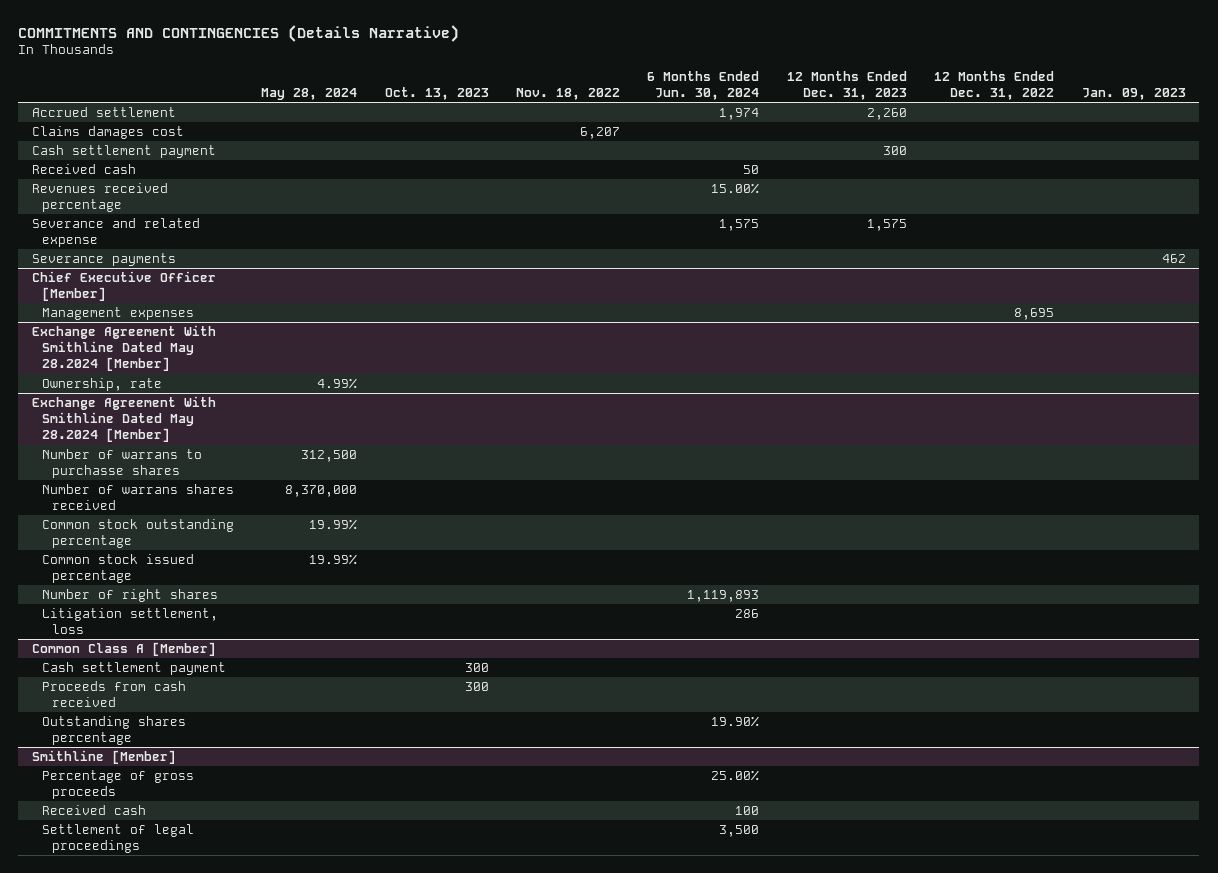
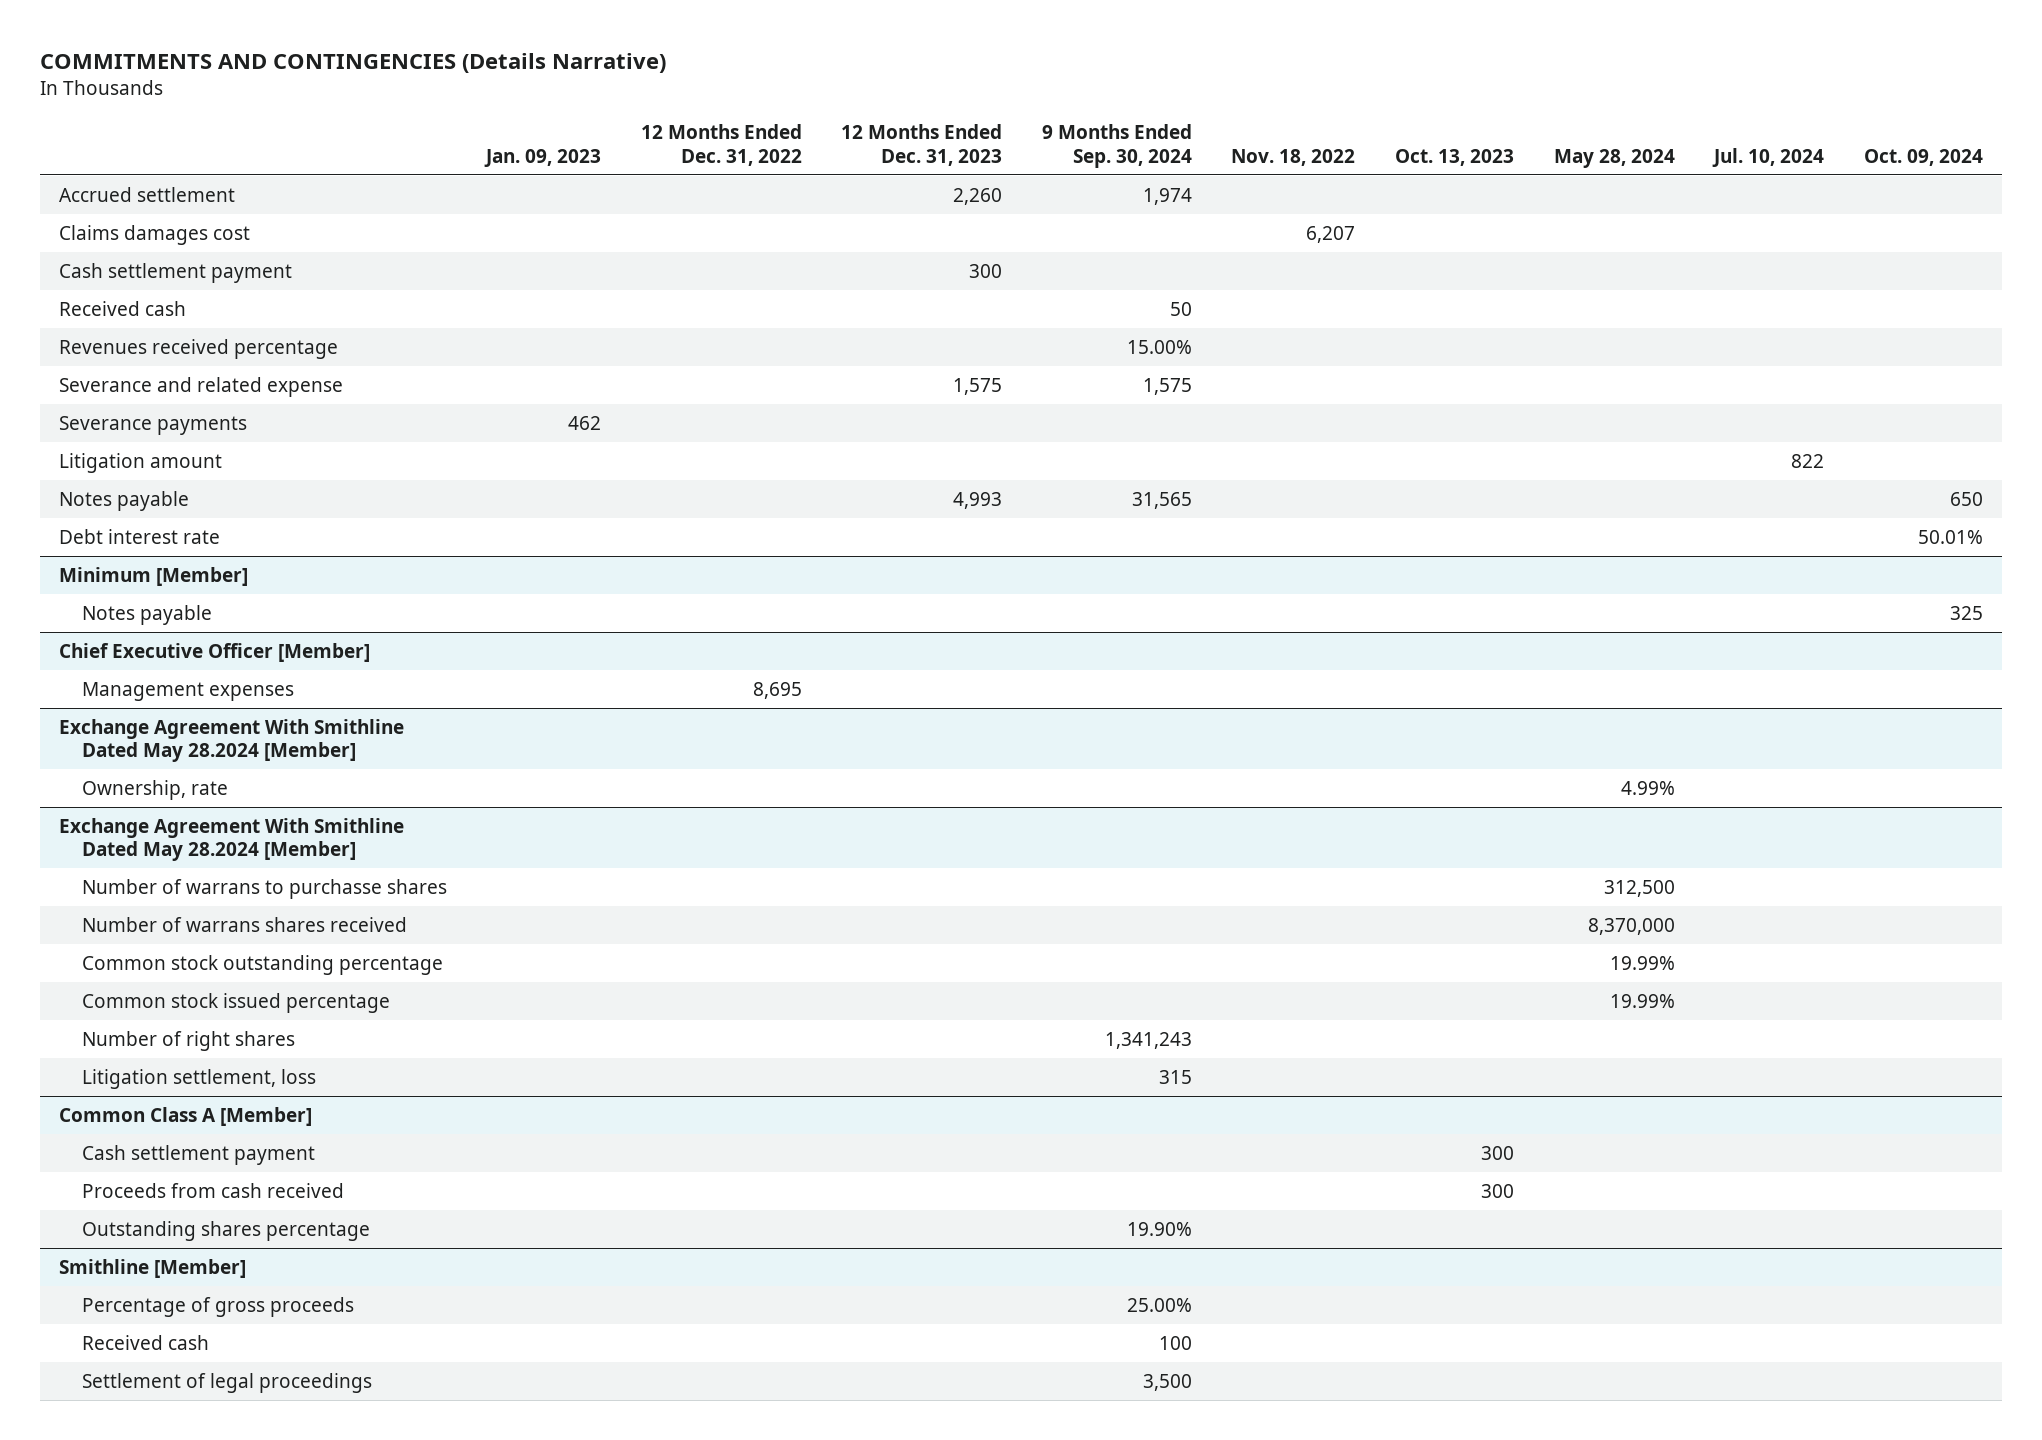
- | May 28, 2024 | Oct. 13, 2023 | Nov. 18, 2022 | 6 Months Ended Jun. 30, 2024 | 12 Months Ended Dec. 31, 2023 | 12 Months Ended Dec. 31, 2022 | Jan. 09, 2023
+ | Jan. 09, 2023 | 12 Months Ended Dec. 31, 2022 | 12 Months Ended Dec. 31, 2023 | 9 Months Ended Sep. 30, 2024 | Nov. 18, 2022 | Oct. 13, 2023 | May 28, 2024 | Jul. 10, 2024 | Oct. 09, 2024
+ Litigation amount | | | | | | | | 822 |
+ Notes payable | | | 4,993 | 31,565 | | | | | 650
+ Debt interest rate | | | | | | | | | 50.01%
+ Minimum [Member]
+ Notes payable | | | | | | | | | 325

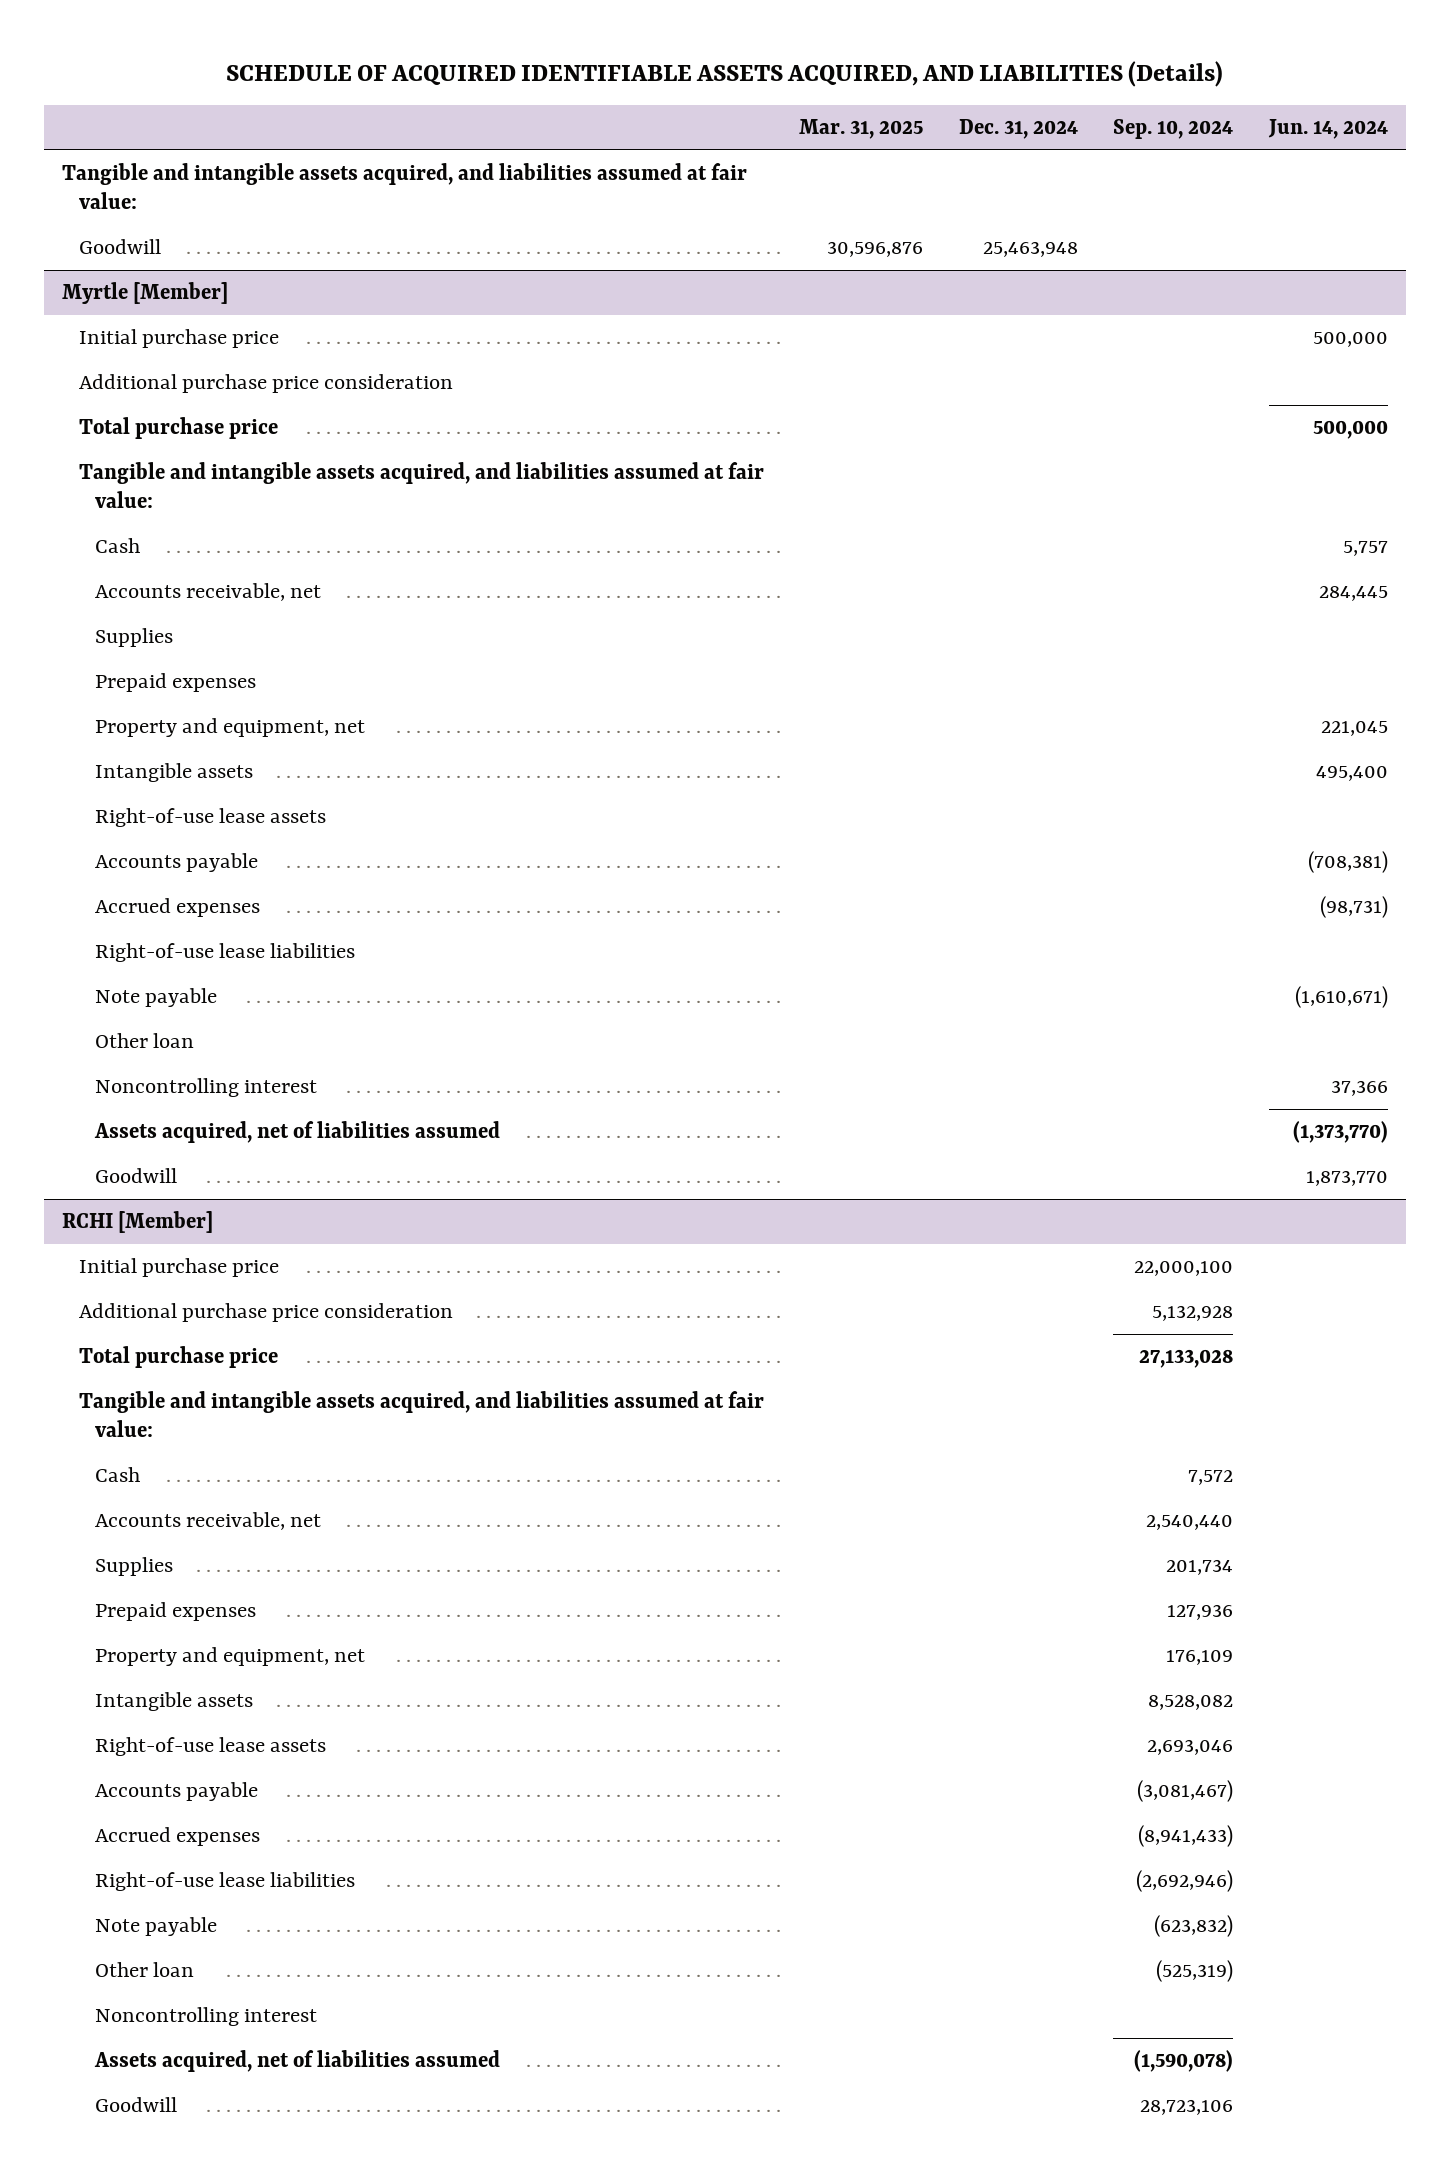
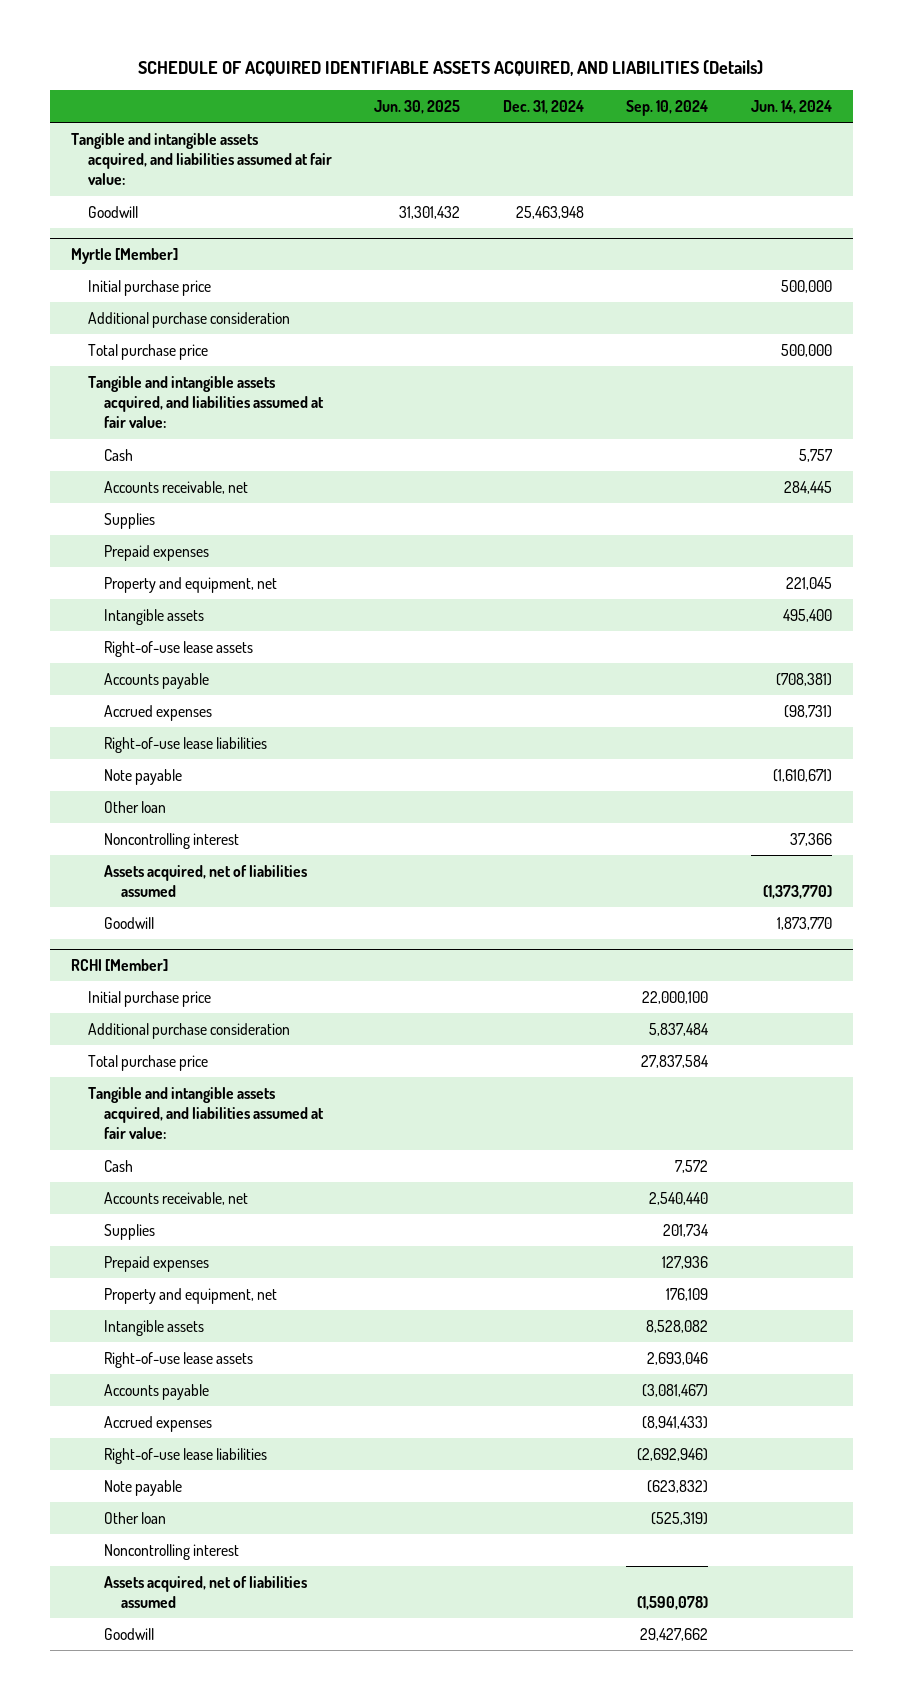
- | Mar. 31, 2025 | Dec. 31, 2024 | Sep. 10, 2024 | Jun. 14, 2024
+ | Jun. 30, 2025 | Dec. 31, 2024 | Sep. 10, 2024 | Jun. 14, 2024
@ Myrtle [Member]
- Additional purchase price consideration
+ Additional purchase consideration
@ RCHI [Member]
- Additional purchase price consideration | | | 5,132,928 |
- Total purchase price | | | 27,133,028 |
+ Additional purchase consideration | | | 5,837,484 |
+ Total purchase price | | | 27,837,584 |
- Goodwill | | | 28,723,106 |
+ Goodwill | | | 29,427,662 |

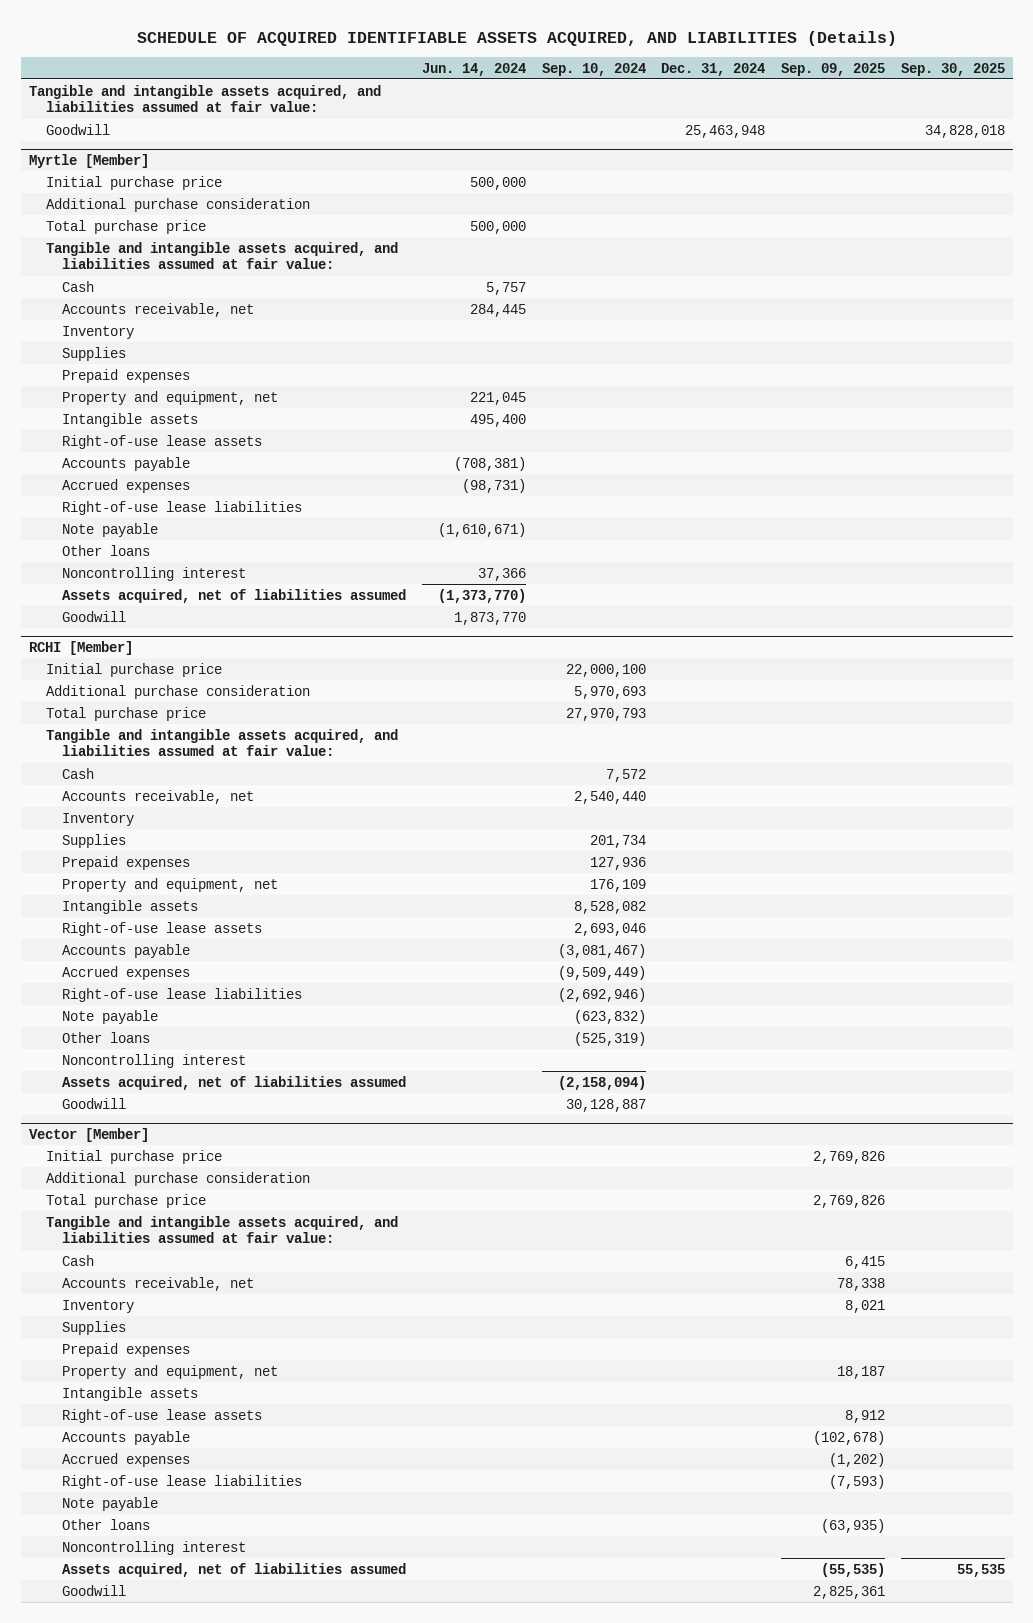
- | Jun. 30, 2025 | Dec. 31, 2024 | Sep. 10, 2024 | Jun. 14, 2024
+ | Jun. 14, 2024 | Sep. 10, 2024 | Dec. 31, 2024 | Sep. 09, 2025 | Sep. 30, 2025
@ Myrtle [Member]
+ Inventory
- Other loan
+ Other loans
@ RCHI [Member]
- Additional purchase consideration | | | 5,837,484 |
- Total purchase price | | | 27,837,584 |
+ Additional purchase consideration | | 5,970,693 | | |
+ Total purchase price | | 27,970,793 | | |
+ Inventory
- Accrued expenses | | | (8,941,433) |
+ Accrued expenses | | (9,509,449) | | |
- Other loan | | | (525,319) |
+ Other loans | | (525,319) | | |
- Assets acquired, net of liabilities assumed | | | (1,590,078) |
- Goodwill | | | 29,427,662 |
+ Assets acquired, net of liabilities assumed | | (2,158,094) | | |
+ Goodwill | | 30,128,887 | | |
+ Vector [Member]
+ Initial purchase price | | | | 2,769,826 |
+ Additional purchase consideration
+ Total purchase price | | | | 2,769,826 |
+ Tangible and intangible assets acquired, and liabilities assumed at fair value:
+ Cash | | | | 6,415 |
+ Accounts receivable, net | | | | 78,338 |
+ Inventory | | | | 8,021 |
+ Supplies
+ Prepaid expenses
+ Property and equipment, net | | | | 18,187 |
+ Intangible assets
+ Right-of-use lease assets | | | | 8,912 |
+ Accounts payable | | | | (102,678) |
+ Accrued expenses | | | | (1,202) |
+ Right-of-use lease liabilities | | | | (7,593) |
+ Note payable
+ Other loans | | | | (63,935) |
+ Noncontrolling interest
+ Assets acquired, net of liabilities assumed | | | | (55,535) | 55,535
+ Goodwill | | | | 2,825,361 |

